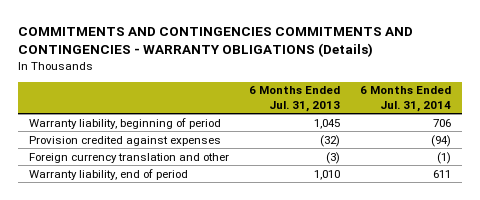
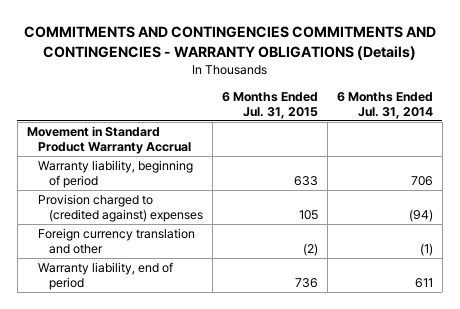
- | 6 Months Ended Jul. 31, 2013 | 6 Months Ended Jul. 31, 2014
+ | 6 Months Ended Jul. 31, 2015 | 6 Months Ended Jul. 31, 2014
+ Movement in Standard Product Warranty Accrual
- Provision credited against expenses | (32) | (94)
+ Provision charged to (credited against) expenses | 105 | (94)

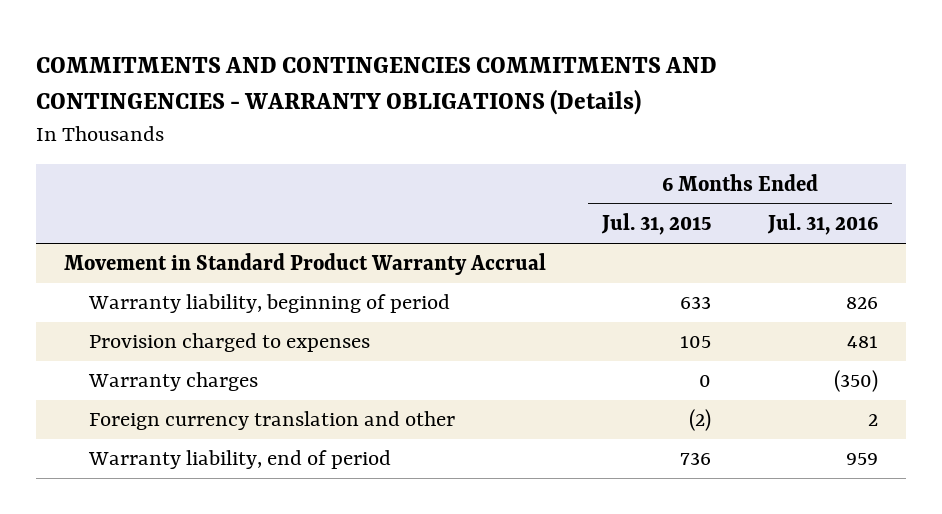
- | 6 Months Ended Jul. 31, 2015 | 6 Months Ended Jul. 31, 2014
+ | 6 Months Ended Jul. 31, 2015 | 6 Months Ended Jul. 31, 2016
- Provision charged to (credited against) expenses | 105 | (94)
+ Provision charged to expenses | 105 | 481
+ Warranty charges | 0 | (350)

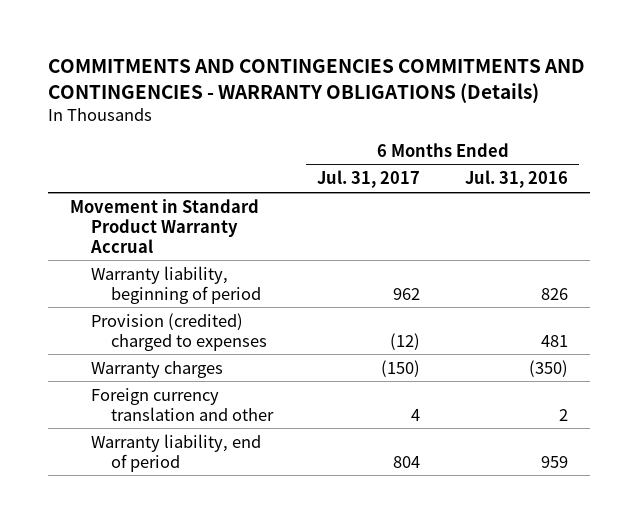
- | 6 Months Ended Jul. 31, 2015 | 6 Months Ended Jul. 31, 2016
+ | 6 Months Ended Jul. 31, 2017 | 6 Months Ended Jul. 31, 2016
- Provision charged to expenses | 105 | 481
+ Provision (credited) charged to expenses | (12) | 481

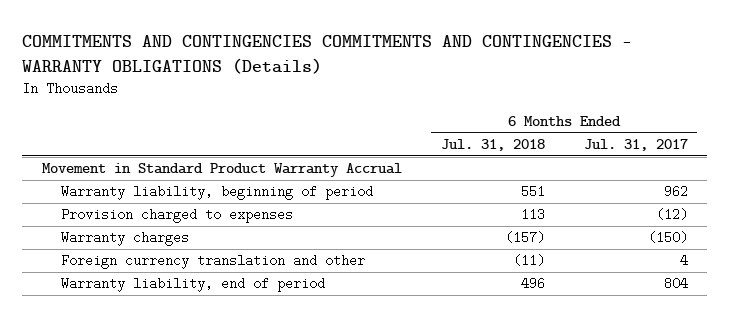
- | 6 Months Ended Jul. 31, 2017 | 6 Months Ended Jul. 31, 2016
+ | 6 Months Ended Jul. 31, 2018 | 6 Months Ended Jul. 31, 2017
- Provision (credited) charged to expenses | (12) | 481
+ Provision charged to expenses | 113 | (12)

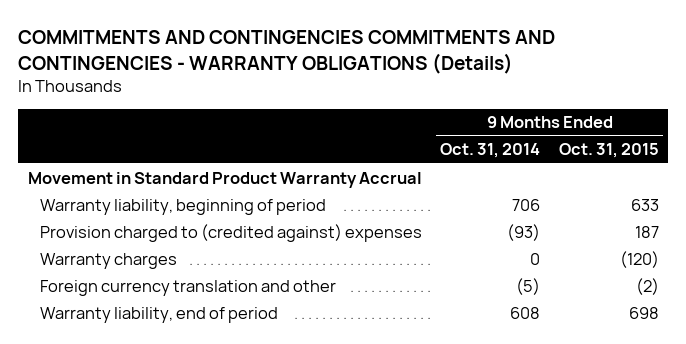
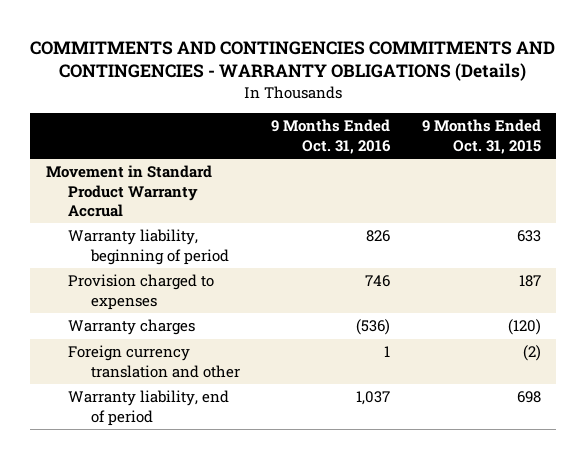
- | 9 Months Ended Oct. 31, 2014 | 9 Months Ended Oct. 31, 2015
+ | 9 Months Ended Oct. 31, 2016 | 9 Months Ended Oct. 31, 2015
- Provision charged to (credited against) expenses | (93) | 187
+ Provision charged to expenses | 746 | 187

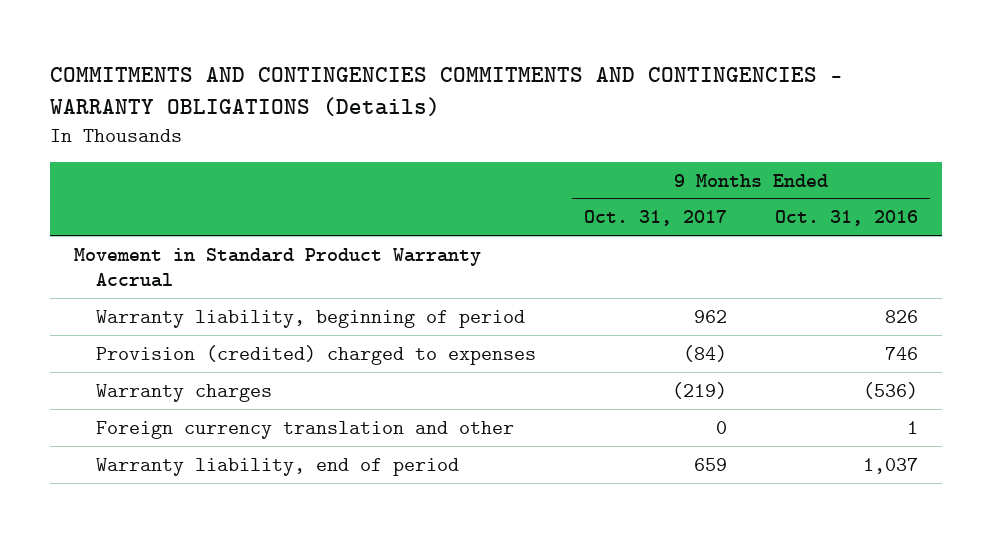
- | 9 Months Ended Oct. 31, 2016 | 9 Months Ended Oct. 31, 2015
+ | 9 Months Ended Oct. 31, 2017 | 9 Months Ended Oct. 31, 2016
- Provision charged to expenses | 746 | 187
+ Provision (credited) charged to expenses | (84) | 746

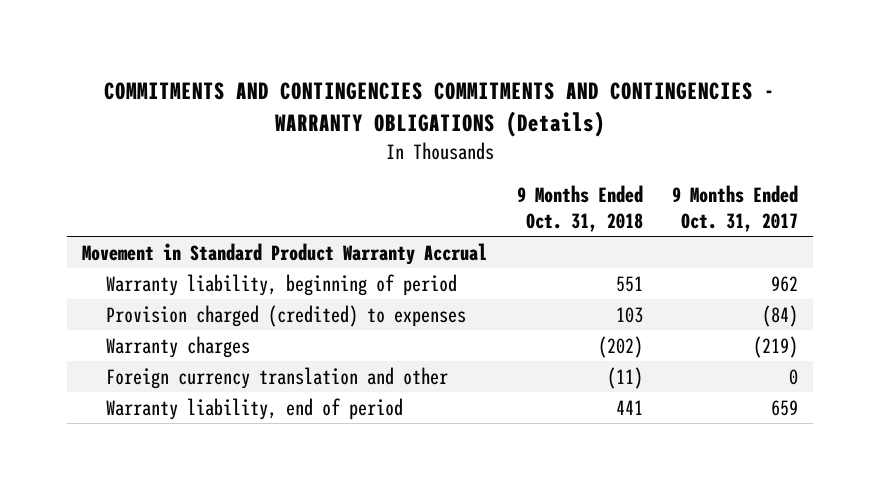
- | 9 Months Ended Oct. 31, 2017 | 9 Months Ended Oct. 31, 2016
+ | 9 Months Ended Oct. 31, 2018 | 9 Months Ended Oct. 31, 2017
- Provision (credited) charged to expenses | (84) | 746
+ Provision charged (credited) to expenses | 103 | (84)

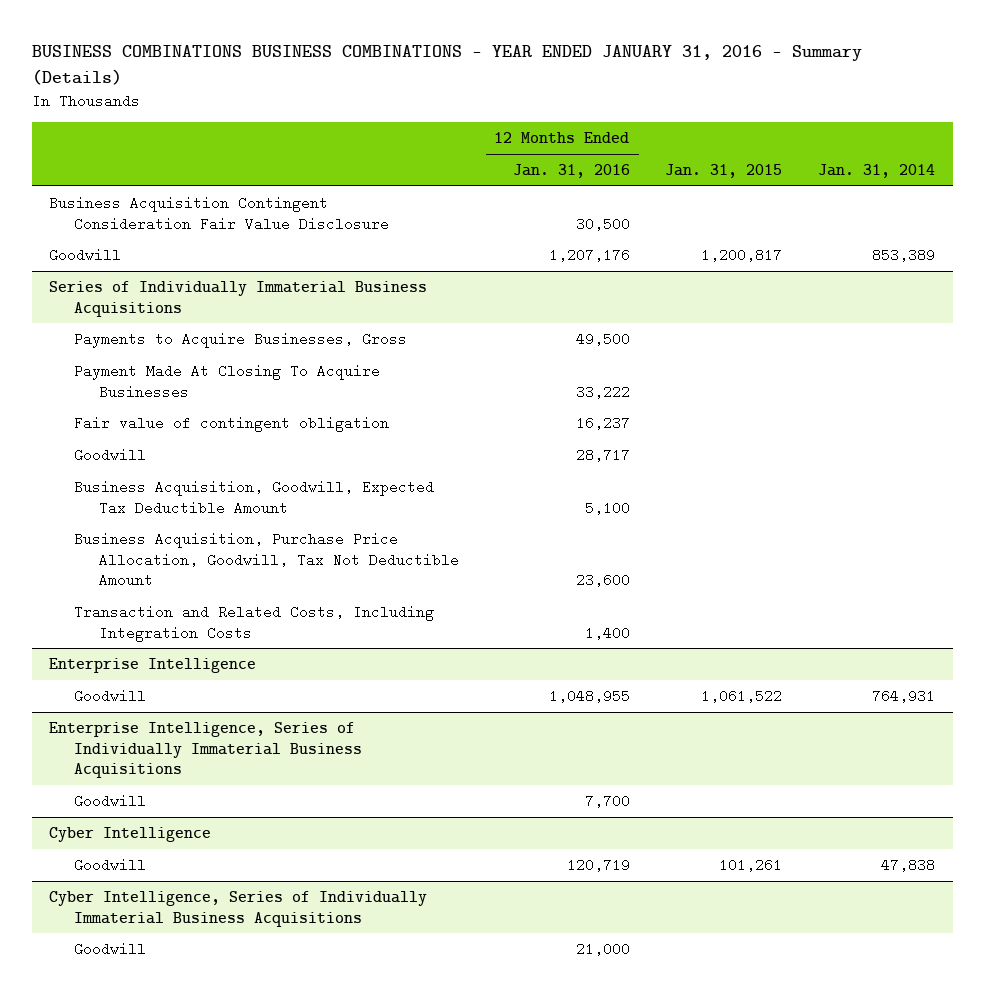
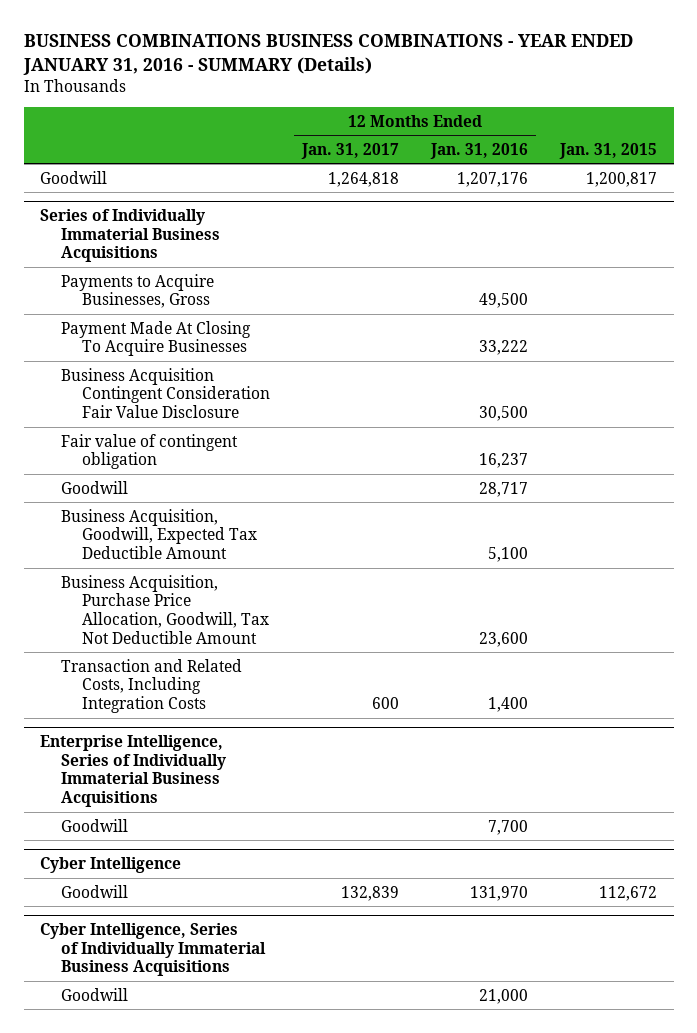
- BUSINESS COMBINATIONS BUSINESS COMBINATIONS - YEAR ENDED JANUARY 31, 2016 - Summary (Details)
+ BUSINESS COMBINATIONS BUSINESS COMBINATIONS - YEAR ENDED JANUARY 31, 2016 - SUMMARY (Details)
- | 12 Months Ended Jan. 31, 2016 | Jan. 31, 2015 | Jan. 31, 2014
+ | 12 Months Ended Jan. 31, 2017 | 12 Months Ended Jan. 31, 2016 | Jan. 31, 2015
- Business Acquisition Contingent Consideration Fair Value Disclosure | 30,500 | |
@ Series of Individually Immaterial Business Acquisitions
+ Business Acquisition Contingent Consideration Fair Value Disclosure | | 30,500 |
- Enterprise Intelligence
- Goodwill | 1,048,955 | 1,061,522 | 764,931
@ Cyber Intelligence
- Goodwill | 120,719 | 101,261 | 47,838
+ Goodwill | 132,839 | 131,970 | 112,672

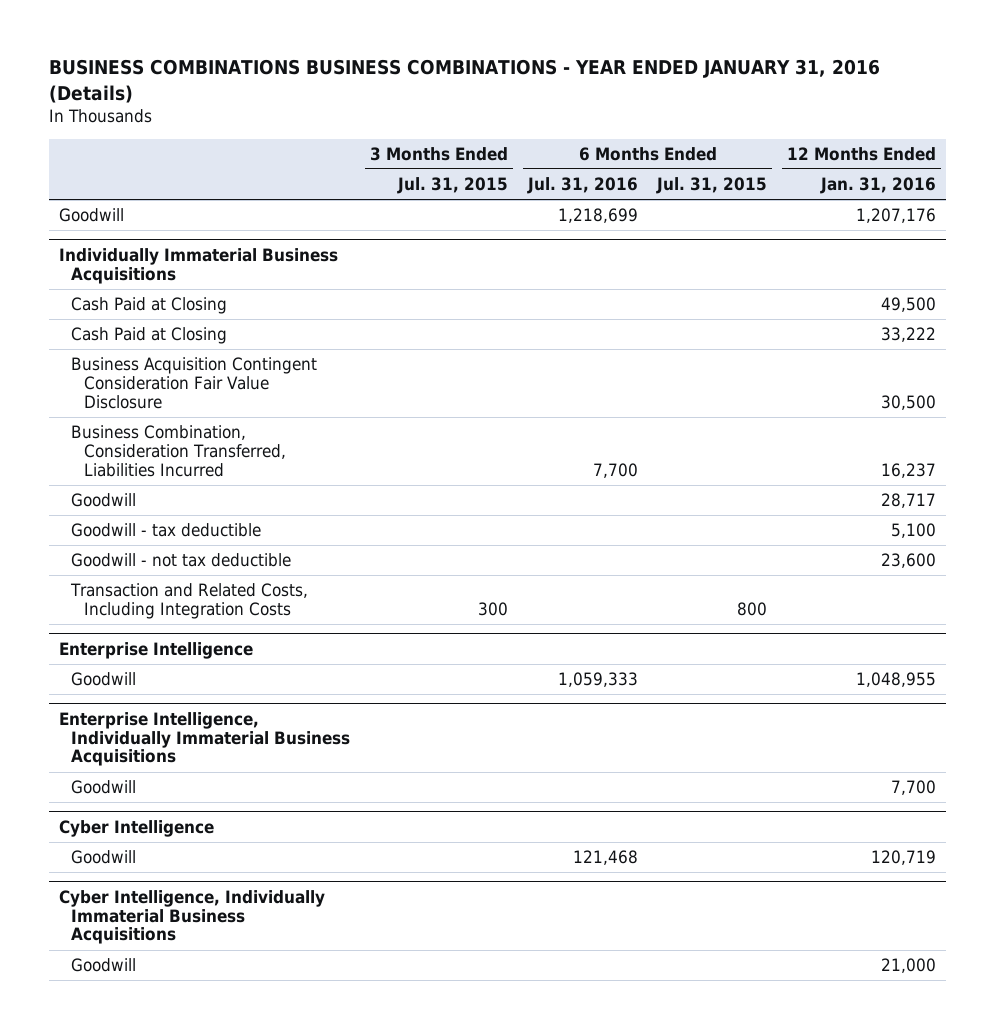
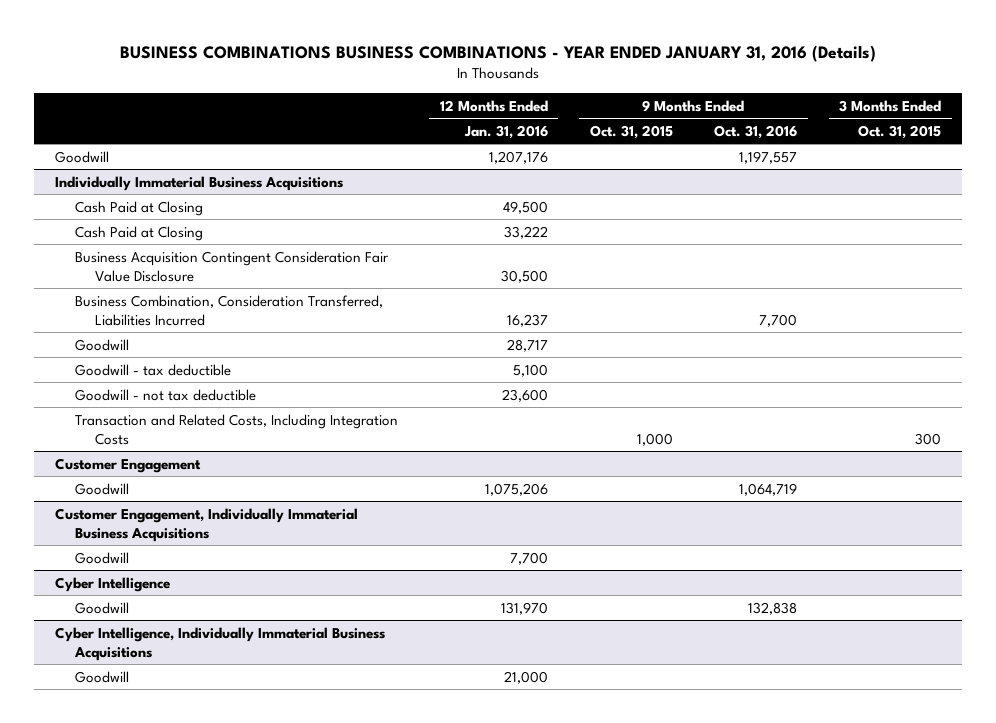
- | 3 Months Ended Jul. 31, 2015 | 6 Months Ended Jul. 31, 2016 | 6 Months Ended Jul. 31, 2015 | 12 Months Ended Jan. 31, 2016
+ | 12 Months Ended Jan. 31, 2016 | 9 Months Ended Oct. 31, 2015 | 9 Months Ended Oct. 31, 2016 | 3 Months Ended Oct. 31, 2015
- Enterprise Intelligence
- Goodwill | | 1,059,333 | | 1,048,955
- Enterprise Intelligence, Individually Immaterial Business Acquisitions
+ Customer Engagement
+ Goodwill | 1,075,206 | | 1,064,719 |
+ Customer Engagement, Individually Immaterial Business Acquisitions
@ Cyber Intelligence
- Goodwill | | 121,468 | | 120,719
+ Goodwill | 131,970 | | 132,838 |

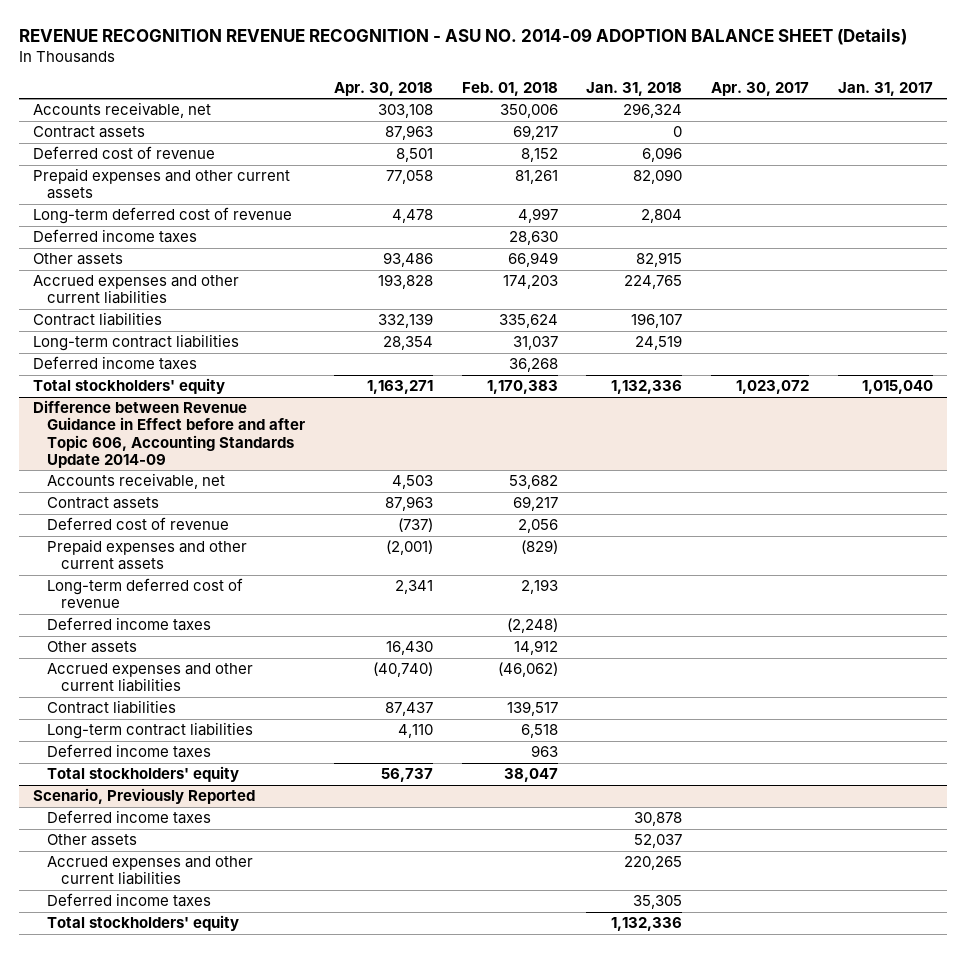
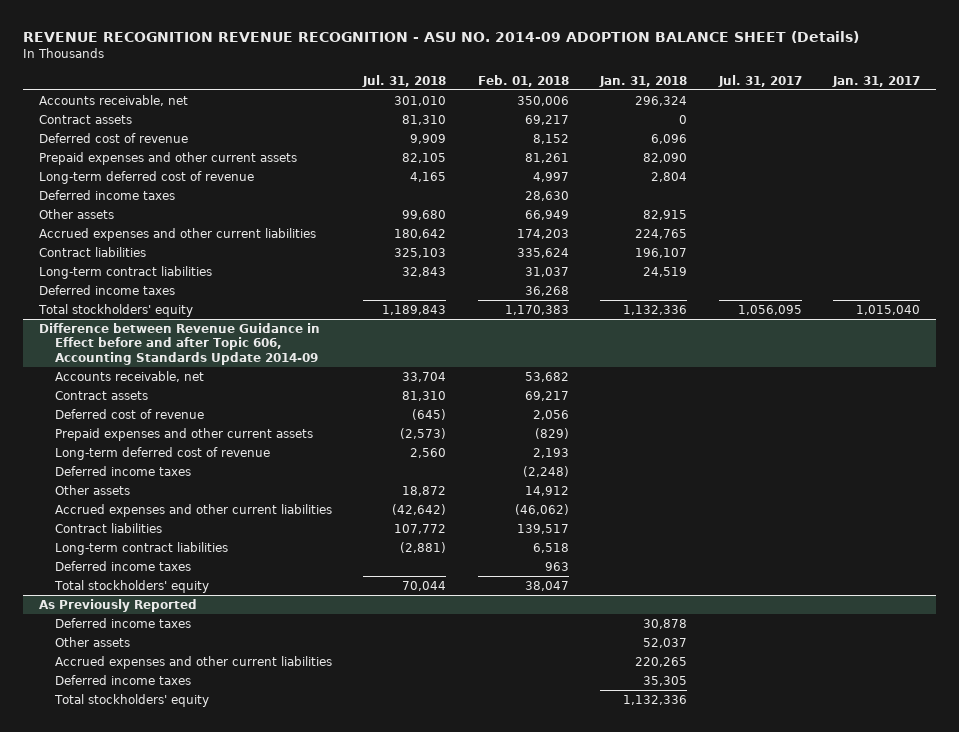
- | Apr. 30, 2018 | Feb. 01, 2018 | Jan. 31, 2018 | Apr. 30, 2017 | Jan. 31, 2017
+ | Jul. 31, 2018 | Feb. 01, 2018 | Jan. 31, 2018 | Jul. 31, 2017 | Jan. 31, 2017
- Scenario, Previously Reported
+ As Previously Reported

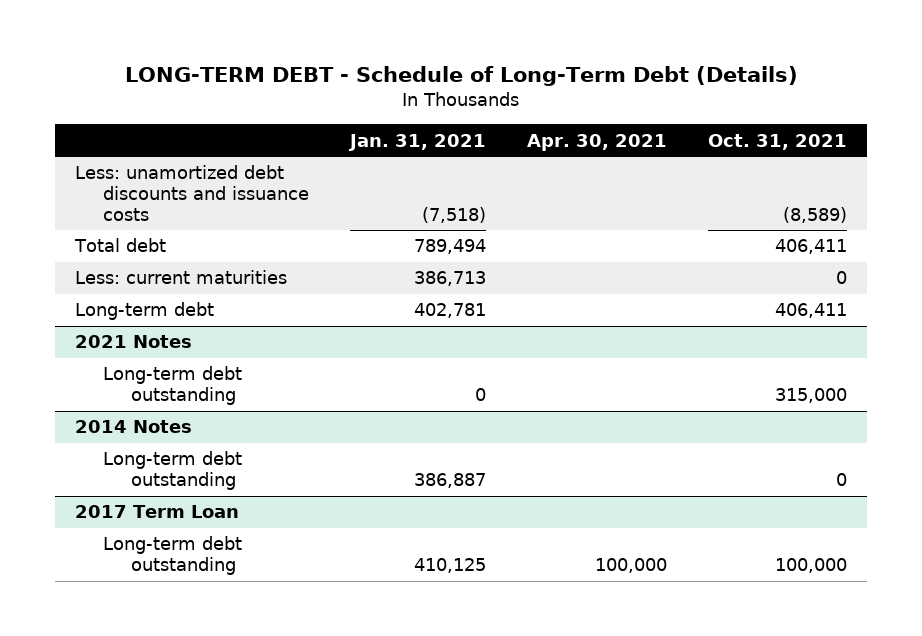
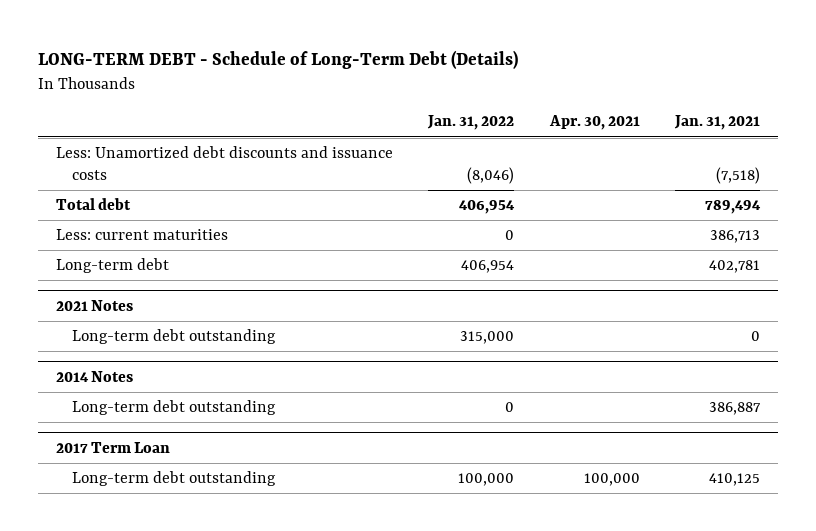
- | Jan. 31, 2021 | Apr. 30, 2021 | Oct. 31, 2021
+ | Jan. 31, 2022 | Apr. 30, 2021 | Jan. 31, 2021
- Less: unamortized debt discounts and issuance costs | (7,518) | | (8,589)
+ Less: Unamortized debt discounts and issuance costs | (8,046) | | (7,518)

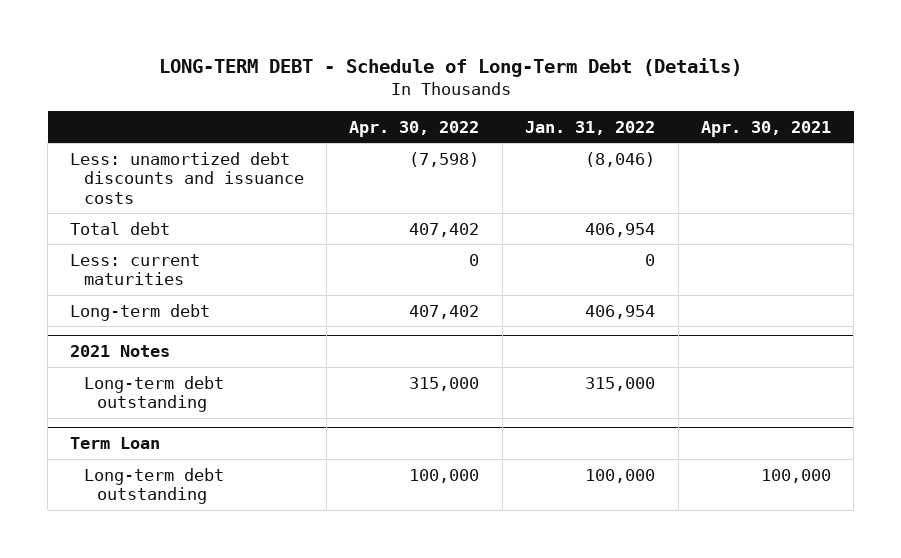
- | Jan. 31, 2022 | Apr. 30, 2021 | Jan. 31, 2021
+ | Apr. 30, 2022 | Jan. 31, 2022 | Apr. 30, 2021
- Less: Unamortized debt discounts and issuance costs | (8,046) | | (7,518)
+ Less: unamortized debt discounts and issuance costs | (7,598) | (8,046) |
- 2014 Notes
- Long-term debt outstanding | 0 | | 386,887
- 2017 Term Loan
+ Term Loan

